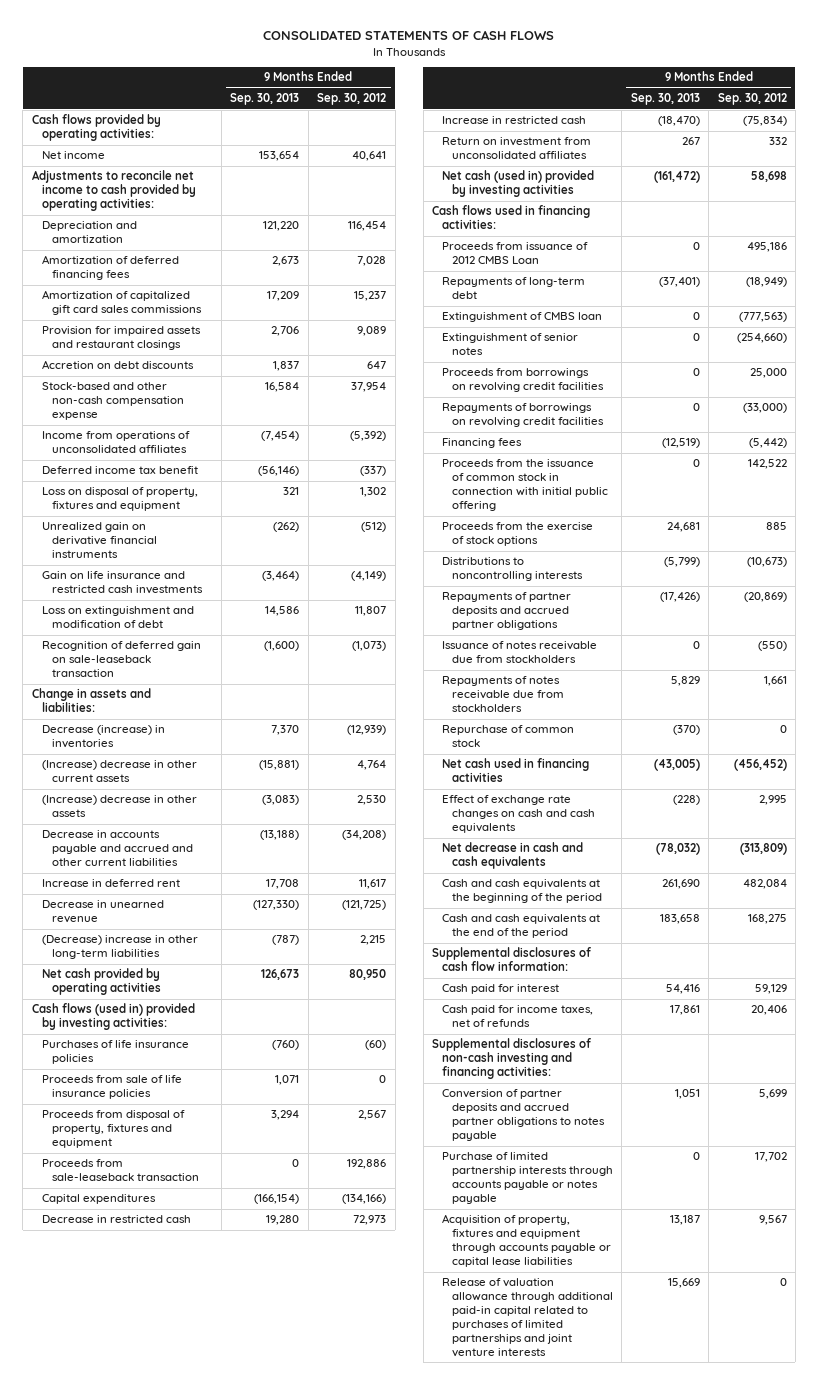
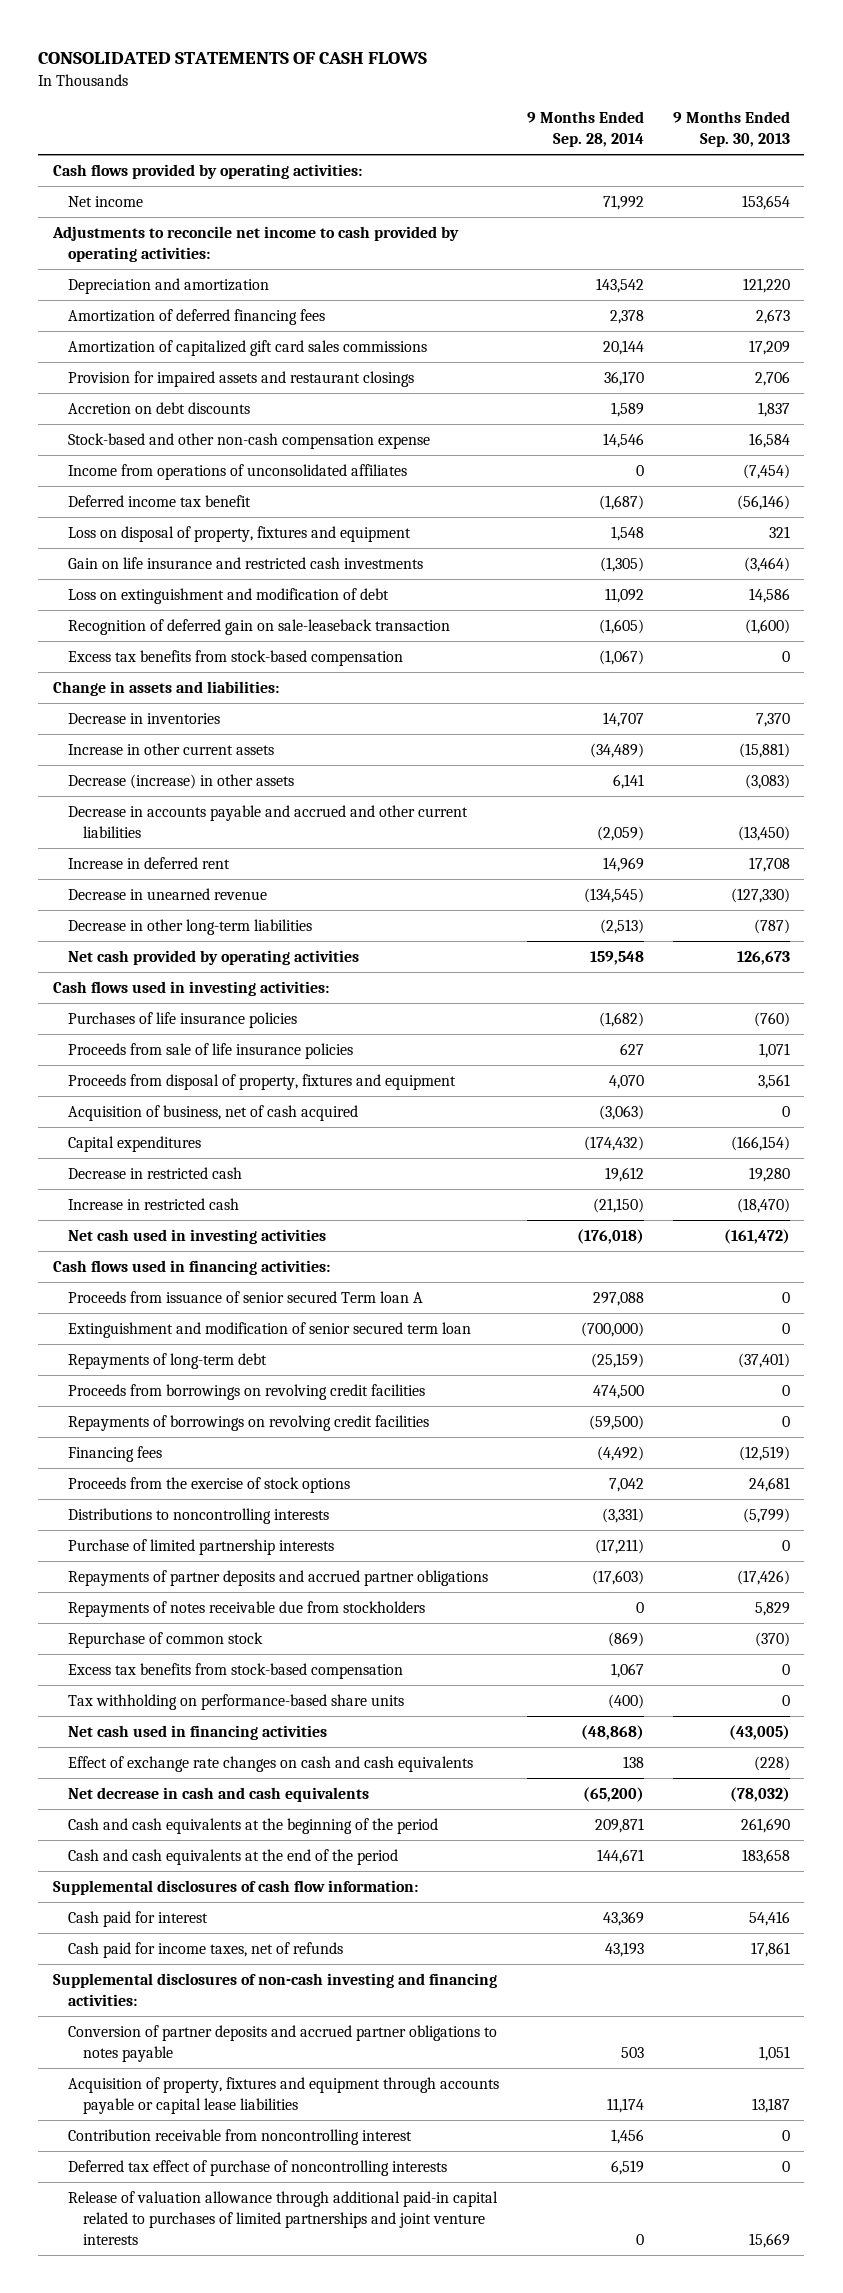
- | 9 Months Ended Sep. 30, 2013 | 9 Months Ended Sep. 30, 2012
+ | 9 Months Ended Sep. 28, 2014 | 9 Months Ended Sep. 30, 2013
- Unrealized gain on derivative financial instruments | (262) | (512)
+ Excess tax benefits from stock-based compensation | (1,067) | 0
- Decrease (increase) in inventories | 7,370 | (12,939)
- (Increase) decrease in other current assets | (15,881) | 4,764
- (Increase) decrease in other assets | (3,083) | 2,530
- Decrease in accounts payable and accrued and other current liabilities | (13,188) | (34,208)
+ Decrease in inventories | 14,707 | 7,370
+ Increase in other current assets | (34,489) | (15,881)
+ Decrease (increase) in other assets | 6,141 | (3,083)
+ Decrease in accounts payable and accrued and other current liabilities | (2,059) | (13,450)
- (Decrease) increase in other long-term liabilities | (787) | 2,215
+ Decrease in other long-term liabilities | (2,513) | (787)
- Cash flows (used in) provided by investing activities:
+ Cash flows used in investing activities:
- Proceeds from disposal of property, fixtures and equipment | 3,294 | 2,567
- Proceeds from sale-leaseback transaction | 0 | 192,886
+ Proceeds from disposal of property, fixtures and equipment | 4,070 | 3,561
+ Acquisition of business, net of cash acquired | (3,063) | 0
- Return on investment from unconsolidated affiliates | 267 | 332
- Net cash (used in) provided by investing activities | (161,472) | 58,698
+ Net cash used in investing activities | (176,018) | (161,472)
- Proceeds from issuance of 2012 CMBS Loan | 0 | 495,186
+ Proceeds from issuance of senior secured Term loan A | 297,088 | 0
+ Extinguishment and modification of senior secured term loan | (700,000) | 0
- Extinguishment of CMBS loan | 0 | (777,563)
- Extinguishment of senior notes | 0 | (254,660)
- Proceeds from the issuance of common stock in connection with initial public offering | 0 | 142,522
+ Purchase of limited partnership interests | (17,211) | 0
- Issuance of notes receivable due from stockholders | 0 | (550)
+ Excess tax benefits from stock-based compensation | 1,067 | 0
+ Tax withholding on performance-based share units | (400) | 0
- Purchase of limited partnership interests through accounts payable or notes payable | 0 | 17,702
+ Contribution receivable from noncontrolling interest | 1,456 | 0
+ Deferred tax effect of purchase of noncontrolling interests | 6,519 | 0

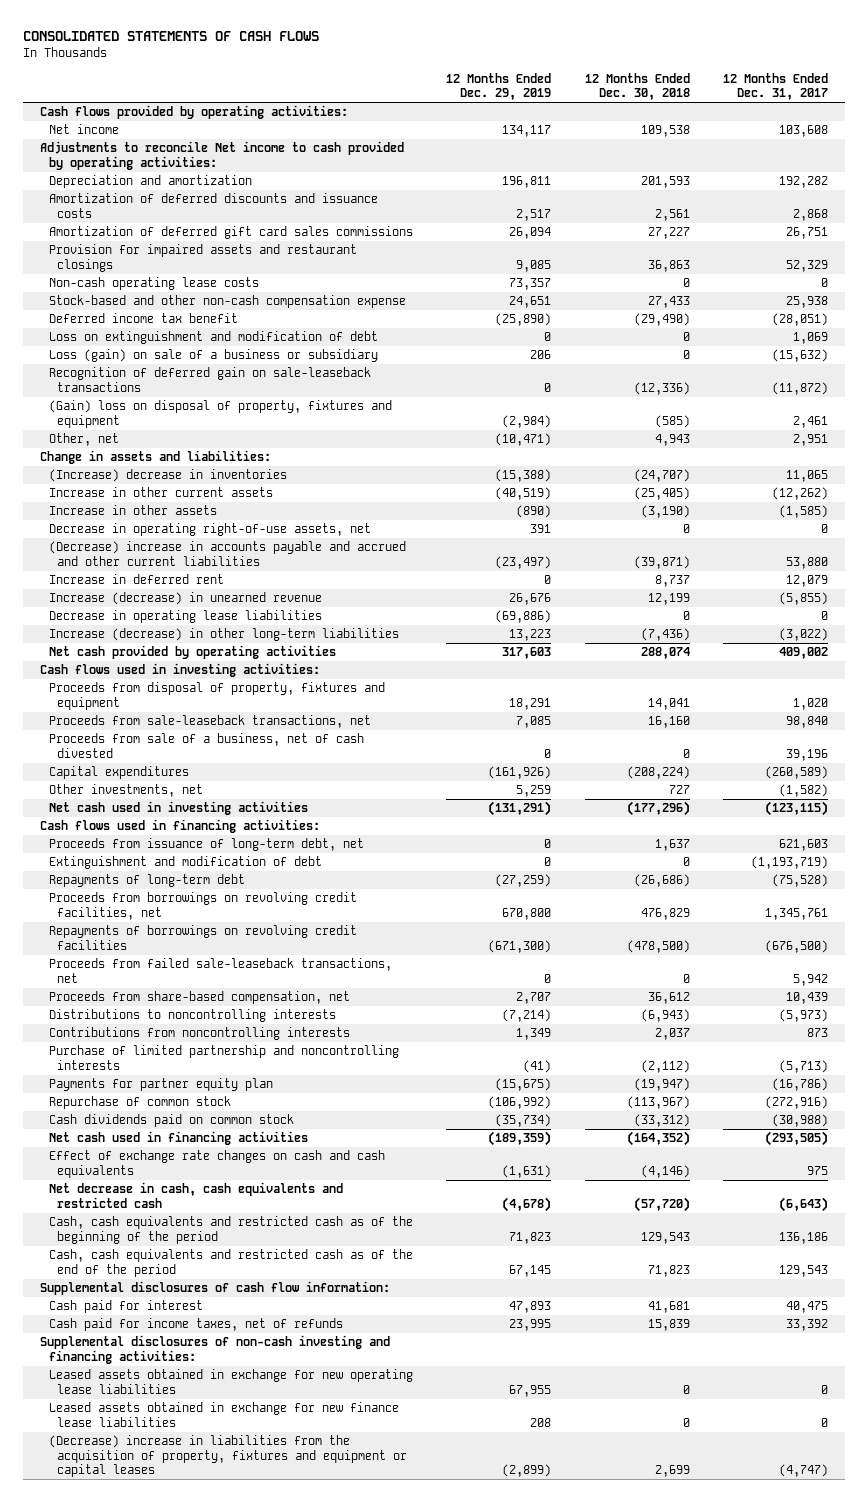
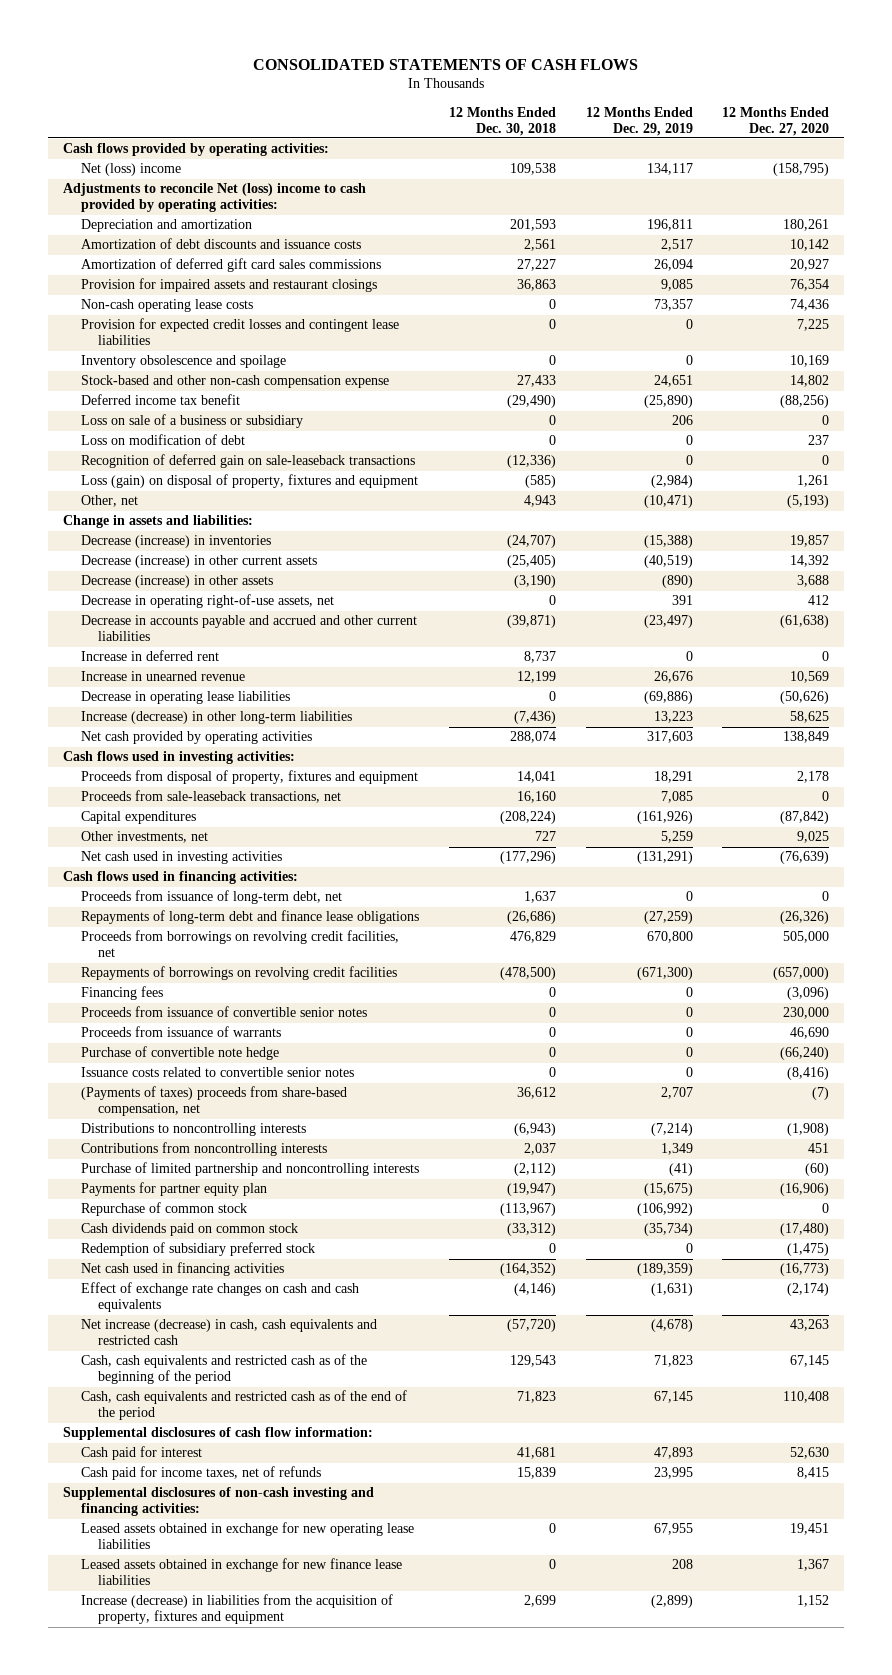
- | 12 Months Ended Dec. 29, 2019 | 12 Months Ended Dec. 30, 2018 | 12 Months Ended Dec. 31, 2017
+ | 12 Months Ended Dec. 30, 2018 | 12 Months Ended Dec. 29, 2019 | 12 Months Ended Dec. 27, 2020
- Net income | 134,117 | 109,538 | 103,608
- Adjustments to reconcile Net income to cash provided by operating activities:
+ Net (loss) income | 109,538 | 134,117 | (158,795)
+ Adjustments to reconcile Net (loss) income to cash provided by operating activities:
- Amortization of deferred discounts and issuance costs | 2,517 | 2,561 | 2,868
+ Amortization of debt discounts and issuance costs | 2,561 | 2,517 | 10,142
+ Provision for expected credit losses and contingent lease liabilities | 0 | 0 | 7,225
+ Inventory obsolescence and spoilage | 0 | 0 | 10,169
- Loss on extinguishment and modification of debt | 0 | 0 | 1,069
- Loss (gain) on sale of a business or subsidiary | 206 | 0 | (15,632)
+ Loss on sale of a business or subsidiary | 0 | 206 | 0
+ Loss on modification of debt | 0 | 0 | 237
- (Gain) loss on disposal of property, fixtures and equipment | (2,984) | (585) | 2,461
+ Loss (gain) on disposal of property, fixtures and equipment | (585) | (2,984) | 1,261
- (Increase) decrease in inventories | (15,388) | (24,707) | 11,065
- Increase in other current assets | (40,519) | (25,405) | (12,262)
- Increase in other assets | (890) | (3,190) | (1,585)
+ Decrease (increase) in inventories | (24,707) | (15,388) | 19,857
+ Decrease (increase) in other current assets | (25,405) | (40,519) | 14,392
+ Decrease (increase) in other assets | (3,190) | (890) | 3,688
- (Decrease) increase in accounts payable and accrued and other current liabilities | (23,497) | (39,871) | 53,880
+ Decrease in accounts payable and accrued and other current liabilities | (39,871) | (23,497) | (61,638)
- Increase (decrease) in unearned revenue | 26,676 | 12,199 | (5,855)
+ Increase in unearned revenue | 12,199 | 26,676 | 10,569
- Proceeds from sale of a business, net of cash divested | 0 | 0 | 39,196
- Extinguishment and modification of debt | 0 | 0 | (1,193,719)
- Repayments of long-term debt | (27,259) | (26,686) | (75,528)
+ Repayments of long-term debt and finance lease obligations | (26,686) | (27,259) | (26,326)
- Proceeds from failed sale-leaseback transactions, net | 0 | 0 | 5,942
- Proceeds from share-based compensation, net | 2,707 | 36,612 | 10,439
+ Financing fees | 0 | 0 | (3,096)
+ Proceeds from issuance of convertible senior notes | 0 | 0 | 230,000
+ Proceeds from issuance of warrants | 0 | 0 | 46,690
+ Purchase of convertible note hedge | 0 | 0 | (66,240)
+ Issuance costs related to convertible senior notes | 0 | 0 | (8,416)
+ (Payments of taxes) proceeds from share-based compensation, net | 36,612 | 2,707 | (7)
+ Redemption of subsidiary preferred stock | 0 | 0 | (1,475)
- Net decrease in cash, cash equivalents and restricted cash | (4,678) | (57,720) | (6,643)
+ Net increase (decrease) in cash, cash equivalents and restricted cash | (57,720) | (4,678) | 43,263
- (Decrease) increase in liabilities from the acquisition of property, fixtures and equipment or capital leases | (2,899) | 2,699 | (4,747)
+ Increase (decrease) in liabilities from the acquisition of property, fixtures and equipment | 2,699 | (2,899) | 1,152

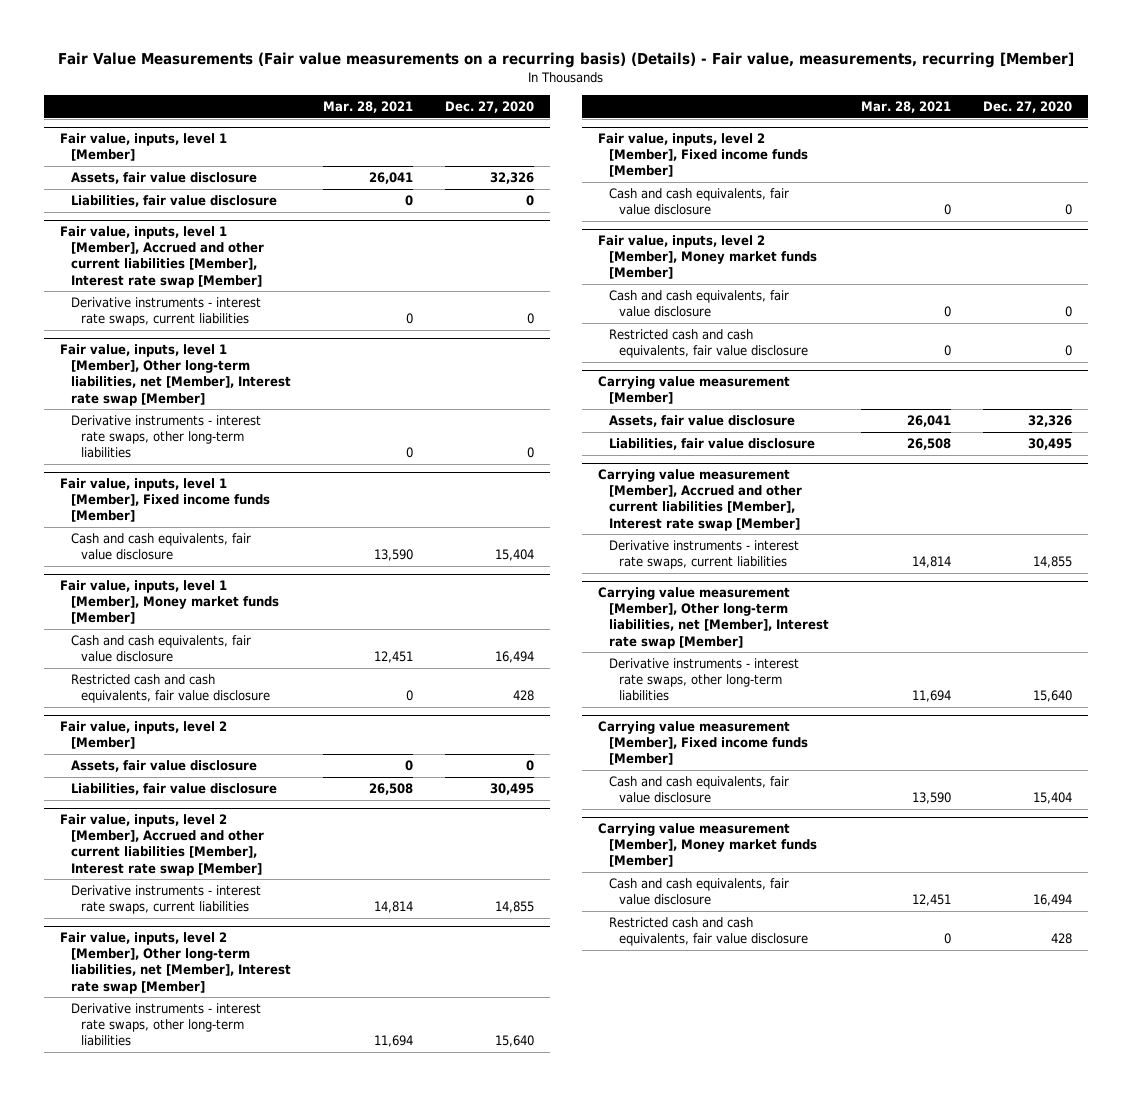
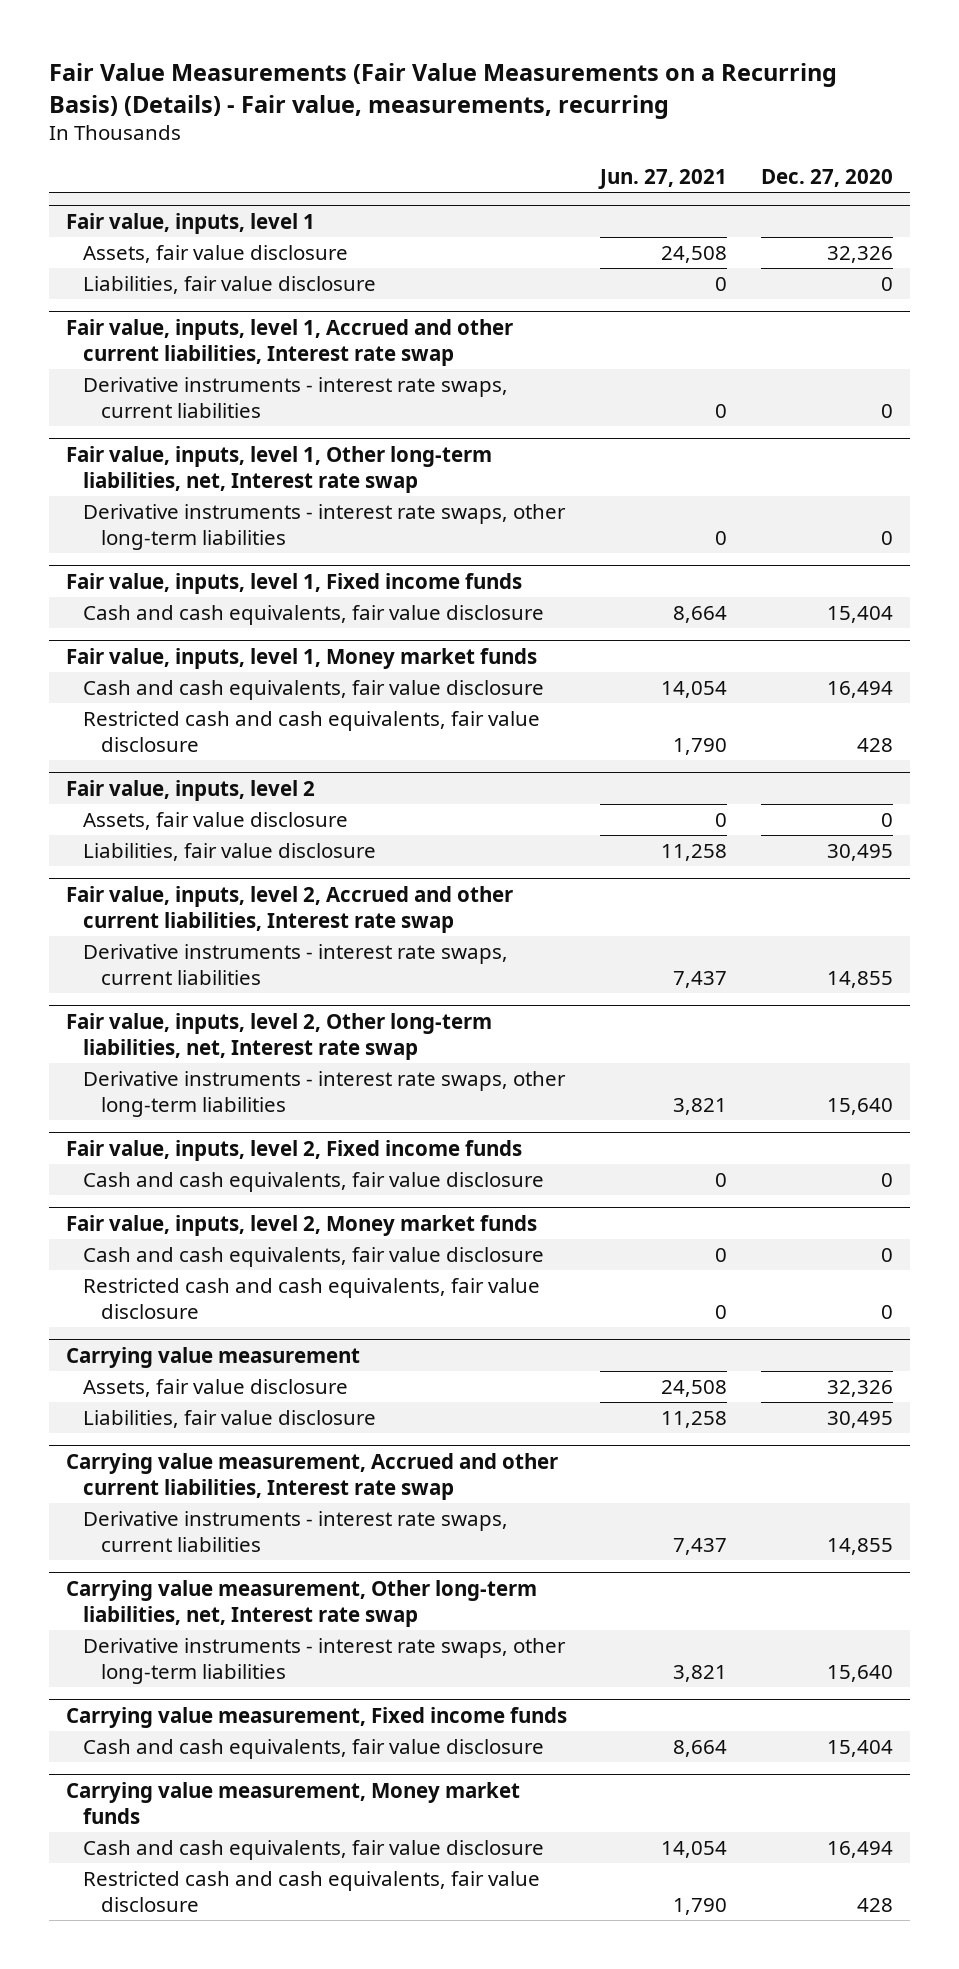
- Fair Value Measurements (Fair value measurements on a recurring basis) (Details) - Fair value, measurements, recurring [Member]
+ Fair Value Measurements (Fair Value Measurements on a Recurring Basis) (Details) - Fair value, measurements, recurring
- | Mar. 28, 2021 | Dec. 27, 2020
+ | Jun. 27, 2021 | Dec. 27, 2020
- Fair value, inputs, level 1 [Member]
+ Fair value, inputs, level 1
- Fair value, inputs, level 1 [Member], Accrued and other current liabilities [Member], Interest rate swap [Member]
+ Fair value, inputs, level 1, Accrued and other current liabilities, Interest rate swap
- Fair value, inputs, level 1 [Member], Other long-term liabilities, net [Member], Interest rate swap [Member]
+ Fair value, inputs, level 1, Other long-term liabilities, net, Interest rate swap
- Fair value, inputs, level 1 [Member], Fixed income funds [Member]
+ Fair value, inputs, level 1, Fixed income funds
- Fair value, inputs, level 1 [Member], Money market funds [Member]
+ Fair value, inputs, level 1, Money market funds
- Fair value, inputs, level 2 [Member]
+ Fair value, inputs, level 2
- Fair value, inputs, level 2 [Member], Accrued and other current liabilities [Member], Interest rate swap [Member]
+ Fair value, inputs, level 2, Accrued and other current liabilities, Interest rate swap
- Fair value, inputs, level 2 [Member], Other long-term liabilities, net [Member], Interest rate swap [Member]
+ Fair value, inputs, level 2, Other long-term liabilities, net, Interest rate swap
- Fair value, inputs, level 2 [Member], Fixed income funds [Member]
+ Fair value, inputs, level 2, Fixed income funds
- Fair value, inputs, level 2 [Member], Money market funds [Member]
+ Fair value, inputs, level 2, Money market funds
- Carrying value measurement [Member]
+ Carrying value measurement
- Carrying value measurement [Member], Accrued and other current liabilities [Member], Interest rate swap [Member]
+ Carrying value measurement, Accrued and other current liabilities, Interest rate swap
- Carrying value measurement [Member], Other long-term liabilities, net [Member], Interest rate swap [Member]
+ Carrying value measurement, Other long-term liabilities, net, Interest rate swap
- Carrying value measurement [Member], Fixed income funds [Member]
+ Carrying value measurement, Fixed income funds
- Carrying value measurement [Member], Money market funds [Member]
+ Carrying value measurement, Money market funds

